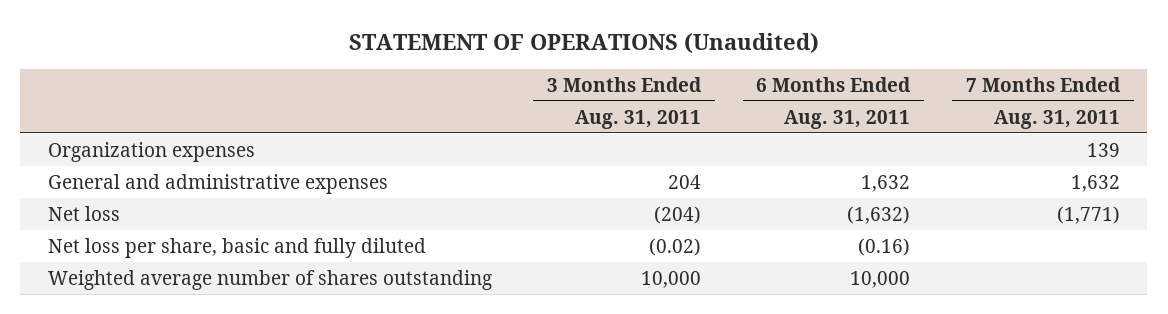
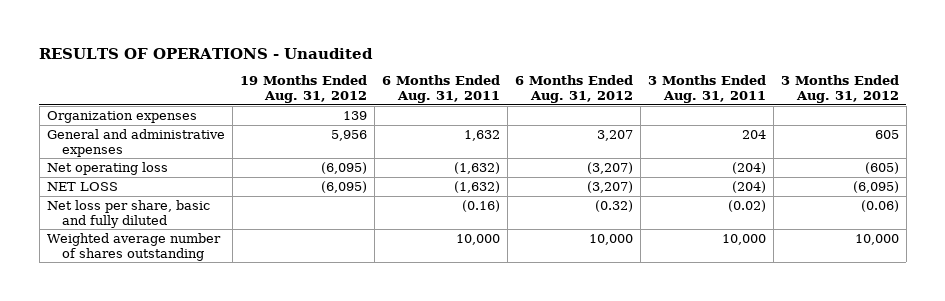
- STATEMENT OF OPERATIONS (Unaudited)
+ RESULTS OF OPERATIONS - Unaudited
- | 3 Months Ended Aug. 31, 2011 | 6 Months Ended Aug. 31, 2011 | 7 Months Ended Aug. 31, 2011
+ | 19 Months Ended Aug. 31, 2012 | 6 Months Ended Aug. 31, 2011 | 6 Months Ended Aug. 31, 2012 | 3 Months Ended Aug. 31, 2011 | 3 Months Ended Aug. 31, 2012
- Net loss | (204) | (1,632) | (1,771)
+ Net operating loss | (6,095) | (1,632) | (3,207) | (204) | (605)
+ NET LOSS | (6,095) | (1,632) | (3,207) | (204) | (6,095)

